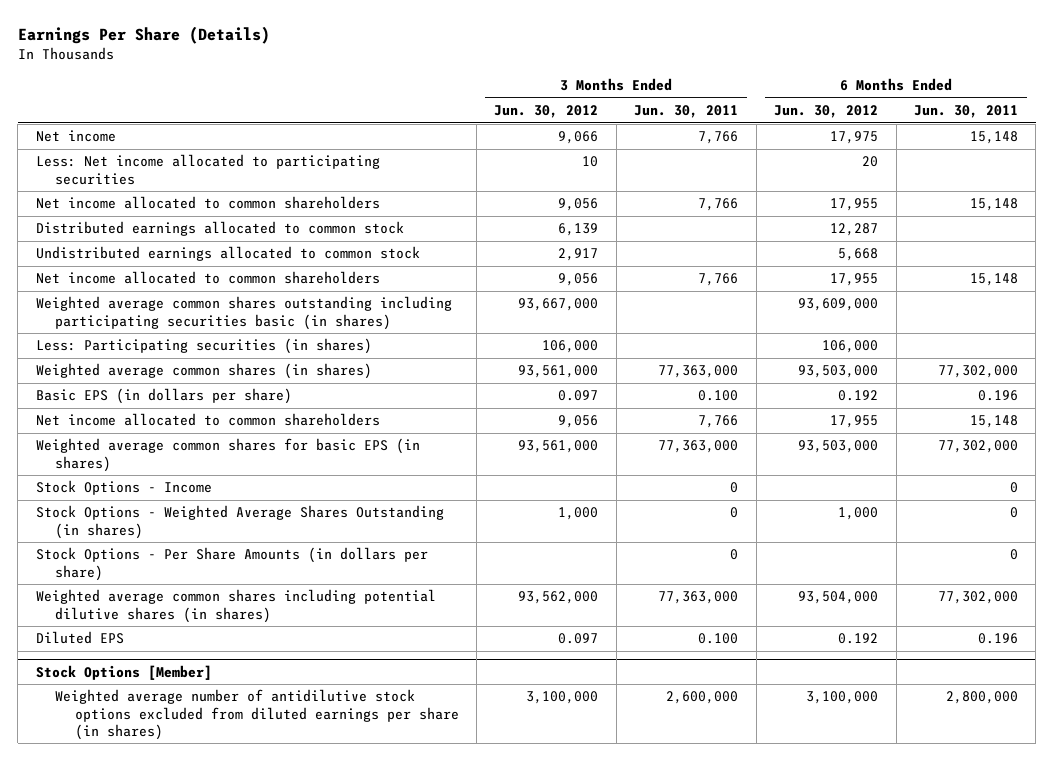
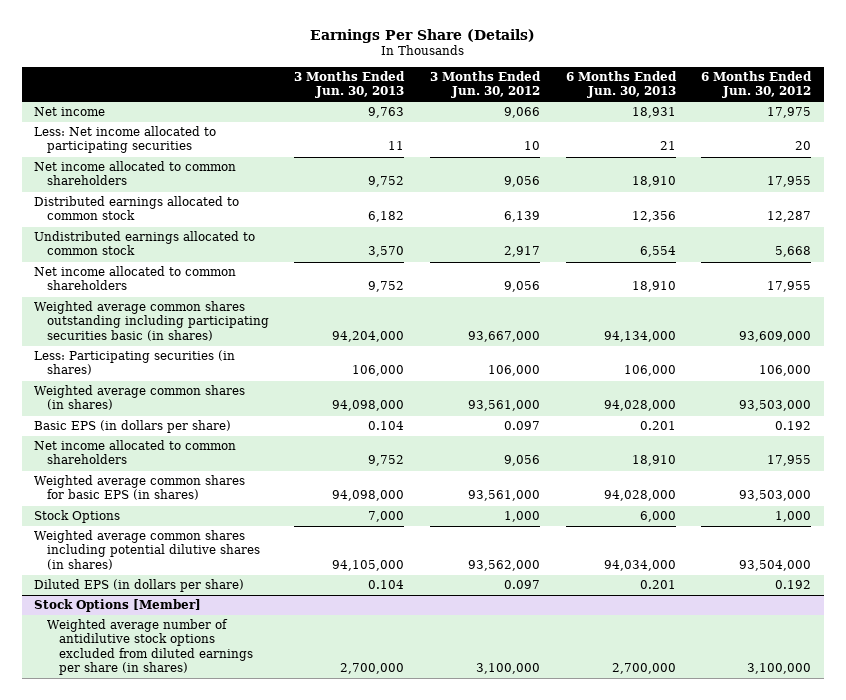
- | 3 Months Ended Jun. 30, 2012 | 3 Months Ended Jun. 30, 2011 | 6 Months Ended Jun. 30, 2012 | 6 Months Ended Jun. 30, 2011
+ | 3 Months Ended Jun. 30, 2013 | 3 Months Ended Jun. 30, 2012 | 6 Months Ended Jun. 30, 2013 | 6 Months Ended Jun. 30, 2012
- Stock Options - Income | | 0 | | 0
- Stock Options - Weighted Average Shares Outstanding (in shares) | 1,000 | 0 | 1,000 | 0
- Stock Options - Per Share Amounts (in dollars per share) | | 0 | | 0
+ Stock Options | 7,000 | 1,000 | 6,000 | 1,000
- Diluted EPS | 0.097 | 0.100 | 0.192 | 0.196
+ Diluted EPS (in dollars per share) | 0.104 | 0.097 | 0.201 | 0.192

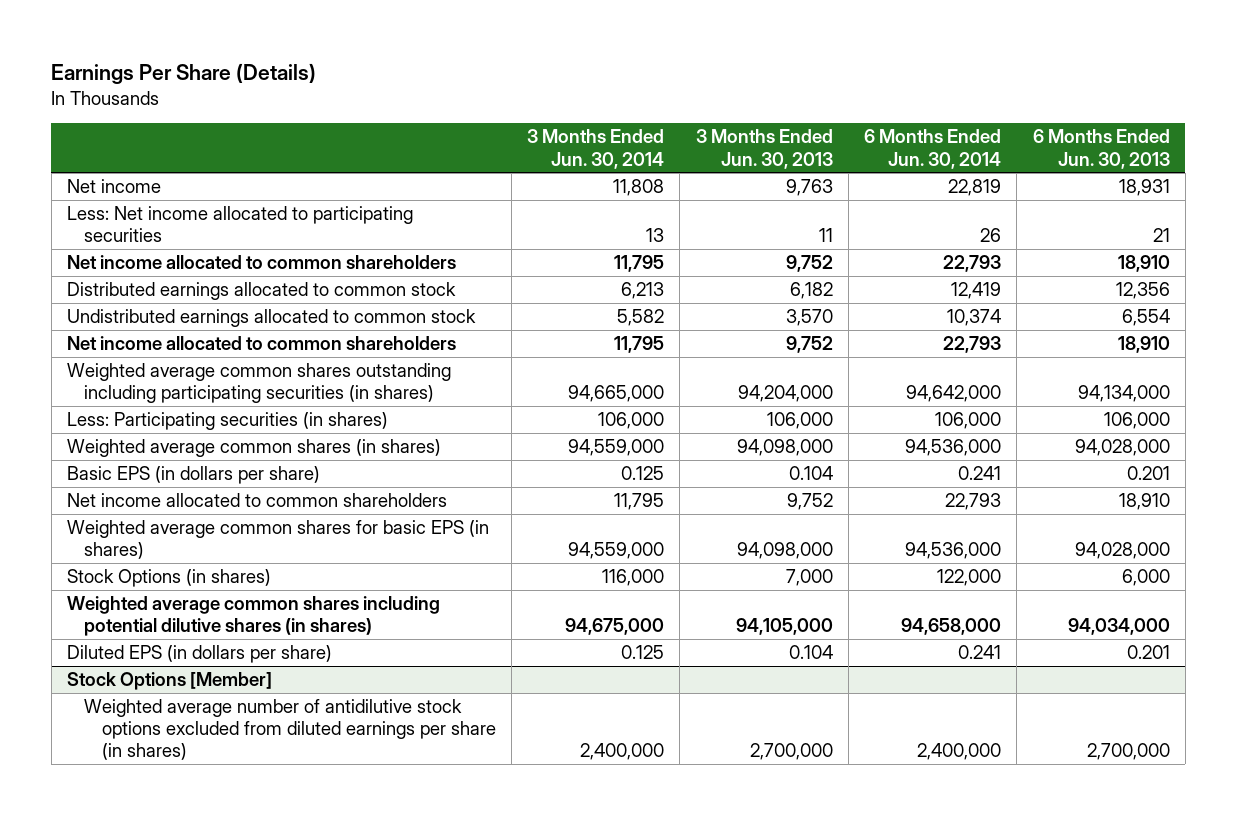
- | 3 Months Ended Jun. 30, 2013 | 3 Months Ended Jun. 30, 2012 | 6 Months Ended Jun. 30, 2013 | 6 Months Ended Jun. 30, 2012
+ | 3 Months Ended Jun. 30, 2014 | 3 Months Ended Jun. 30, 2013 | 6 Months Ended Jun. 30, 2014 | 6 Months Ended Jun. 30, 2013
- Weighted average common shares outstanding including participating securities basic (in shares) | 94,204,000 | 93,667,000 | 94,134,000 | 93,609,000
+ Weighted average common shares outstanding including participating securities (in shares) | 94,665,000 | 94,204,000 | 94,642,000 | 94,134,000
- Stock Options | 7,000 | 1,000 | 6,000 | 1,000
+ Stock Options (in shares) | 116,000 | 7,000 | 122,000 | 6,000

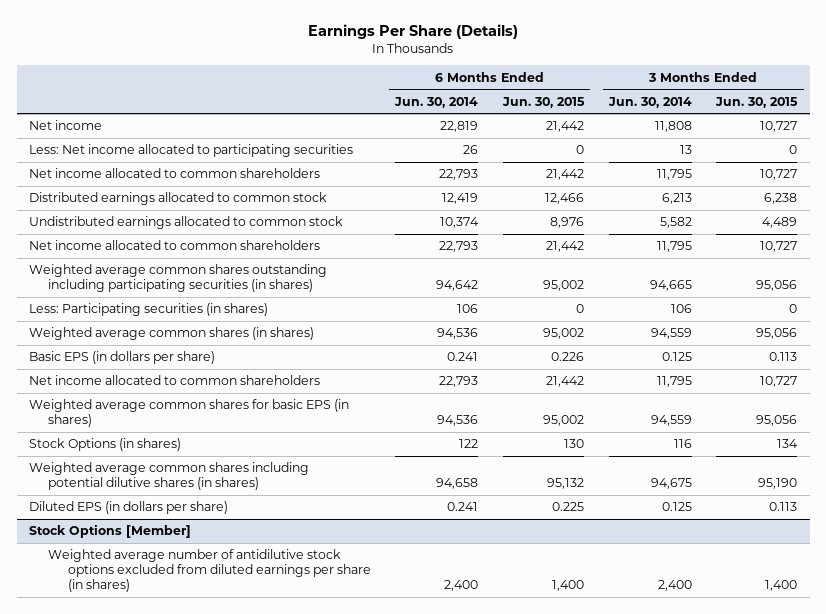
- | 3 Months Ended Jun. 30, 2014 | 3 Months Ended Jun. 30, 2013 | 6 Months Ended Jun. 30, 2014 | 6 Months Ended Jun. 30, 2013
+ | 6 Months Ended Jun. 30, 2014 | 6 Months Ended Jun. 30, 2015 | 3 Months Ended Jun. 30, 2014 | 3 Months Ended Jun. 30, 2015
- Weighted average common shares outstanding including participating securities (in shares) | 94,665,000 | 94,204,000 | 94,642,000 | 94,134,000
- Less: Participating securities (in shares) | 106,000 | 106,000 | 106,000 | 106,000
- Weighted average common shares (in shares) | 94,559,000 | 94,098,000 | 94,536,000 | 94,028,000
+ Weighted average common shares outstanding including participating securities (in shares) | 94,642 | 95,002 | 94,665 | 95,056
+ Less: Participating securities (in shares) | 106 | 0 | 106 | 0
+ Weighted average common shares (in shares) | 94,536 | 95,002 | 94,559 | 95,056
- Weighted average common shares for basic EPS (in shares) | 94,559,000 | 94,098,000 | 94,536,000 | 94,028,000
- Stock Options (in shares) | 116,000 | 7,000 | 122,000 | 6,000
- Weighted average common shares including potential dilutive shares (in shares) | 94,675,000 | 94,105,000 | 94,658,000 | 94,034,000
+ Weighted average common shares for basic EPS (in shares) | 94,536 | 95,002 | 94,559 | 95,056
+ Stock Options (in shares) | 122 | 130 | 116 | 134
+ Weighted average common shares including potential dilutive shares (in shares) | 94,658 | 95,132 | 94,675 | 95,190
@ Stock Options [Member]
- Weighted average number of antidilutive stock options excluded from diluted earnings per share (in shares) | 2,400,000 | 2,700,000 | 2,400,000 | 2,700,000
+ Weighted average number of antidilutive stock options excluded from diluted earnings per share (in shares) | 2,400 | 1,400 | 2,400 | 1,400

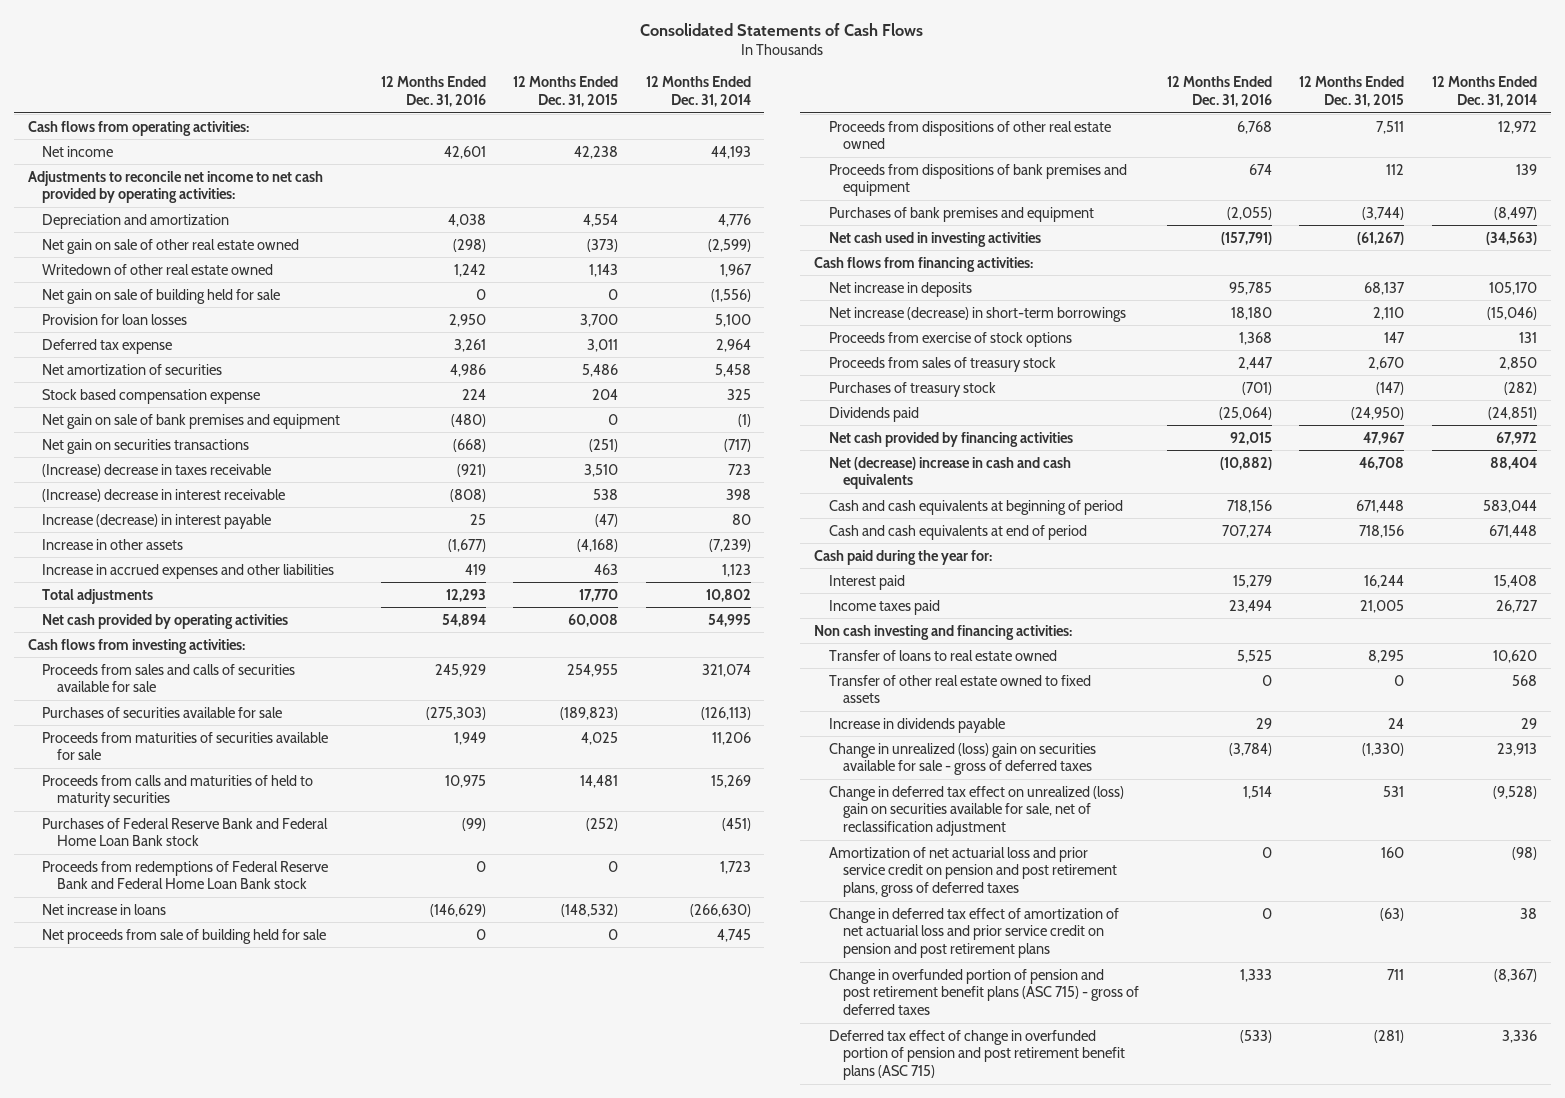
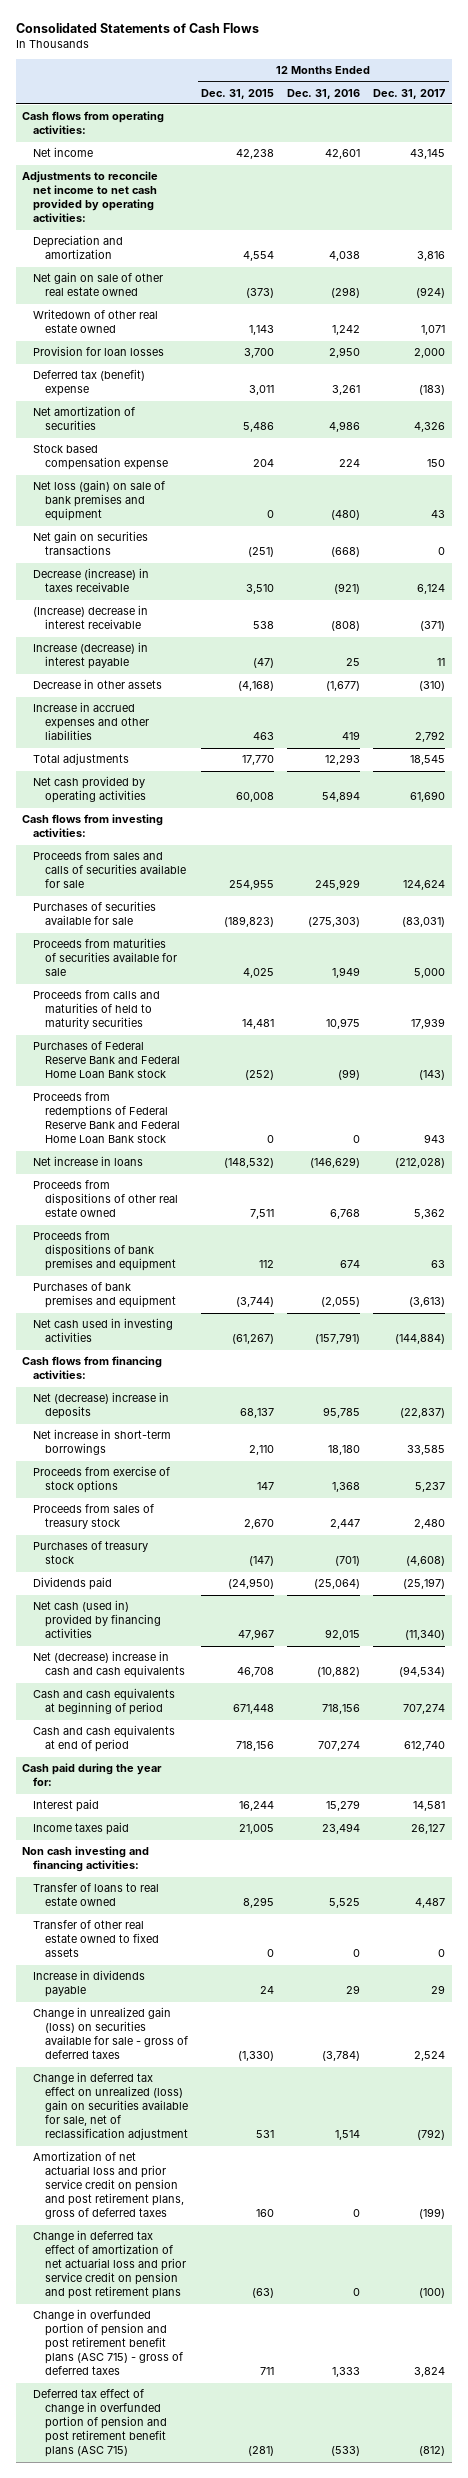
- | 12 Months Ended Dec. 31, 2016 | 12 Months Ended Dec. 31, 2015 | 12 Months Ended Dec. 31, 2014
+ | 12 Months Ended Dec. 31, 2015 | 12 Months Ended Dec. 31, 2016 | 12 Months Ended Dec. 31, 2017
- Net gain on sale of building held for sale | 0 | 0 | (1,556)
- Deferred tax expense | 3,261 | 3,011 | 2,964
+ Deferred tax (benefit) expense | 3,011 | 3,261 | (183)
- Net gain on sale of bank premises and equipment | (480) | 0 | (1)
+ Net loss (gain) on sale of bank premises and equipment | 0 | (480) | 43
- (Increase) decrease in taxes receivable | (921) | 3,510 | 723
+ Decrease (increase) in taxes receivable | 3,510 | (921) | 6,124
- Increase in other assets | (1,677) | (4,168) | (7,239)
+ Decrease in other assets | (4,168) | (1,677) | (310)
- Net proceeds from sale of building held for sale | 0 | 0 | 4,745
- Net increase in deposits | 95,785 | 68,137 | 105,170
- Net increase (decrease) in short-term borrowings | 18,180 | 2,110 | (15,046)
+ Net (decrease) increase in deposits | 68,137 | 95,785 | (22,837)
+ Net increase in short-term borrowings | 2,110 | 18,180 | 33,585
- Net cash provided by financing activities | 92,015 | 47,967 | 67,972
+ Net cash (used in) provided by financing activities | 47,967 | 92,015 | (11,340)
- Change in unrealized (loss) gain on securities available for sale - gross of deferred taxes | (3,784) | (1,330) | 23,913
+ Change in unrealized gain (loss) on securities available for sale - gross of deferred taxes | (1,330) | (3,784) | 2,524

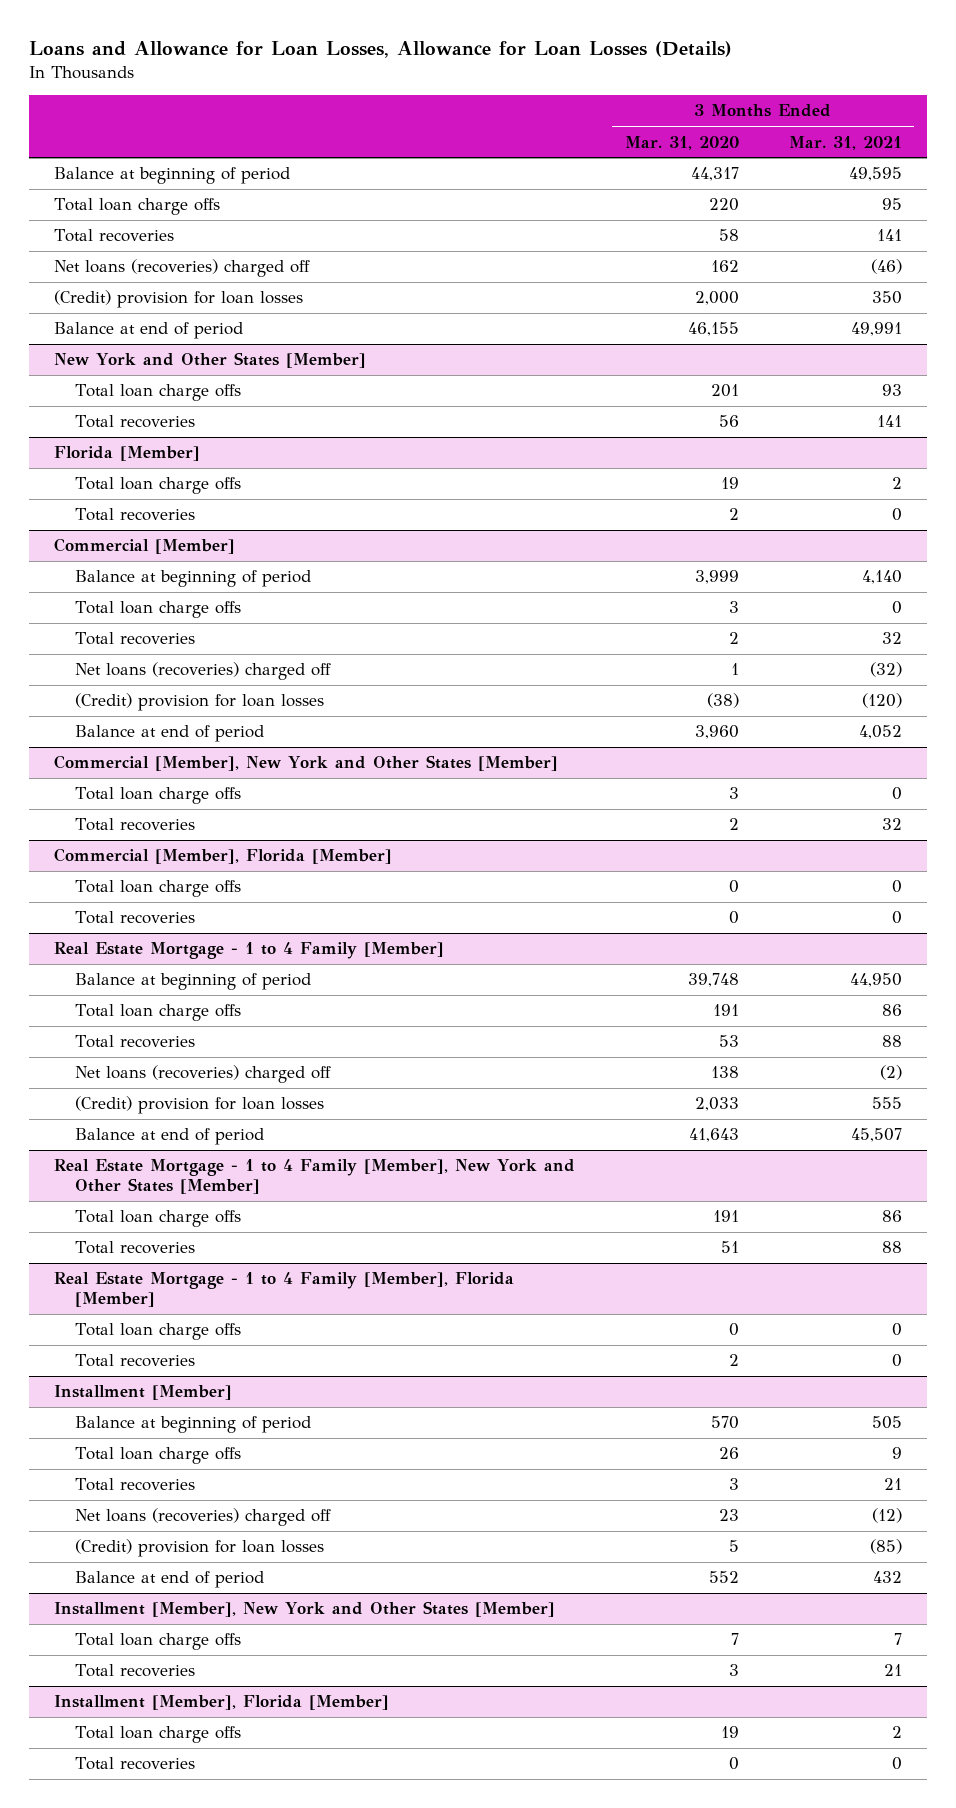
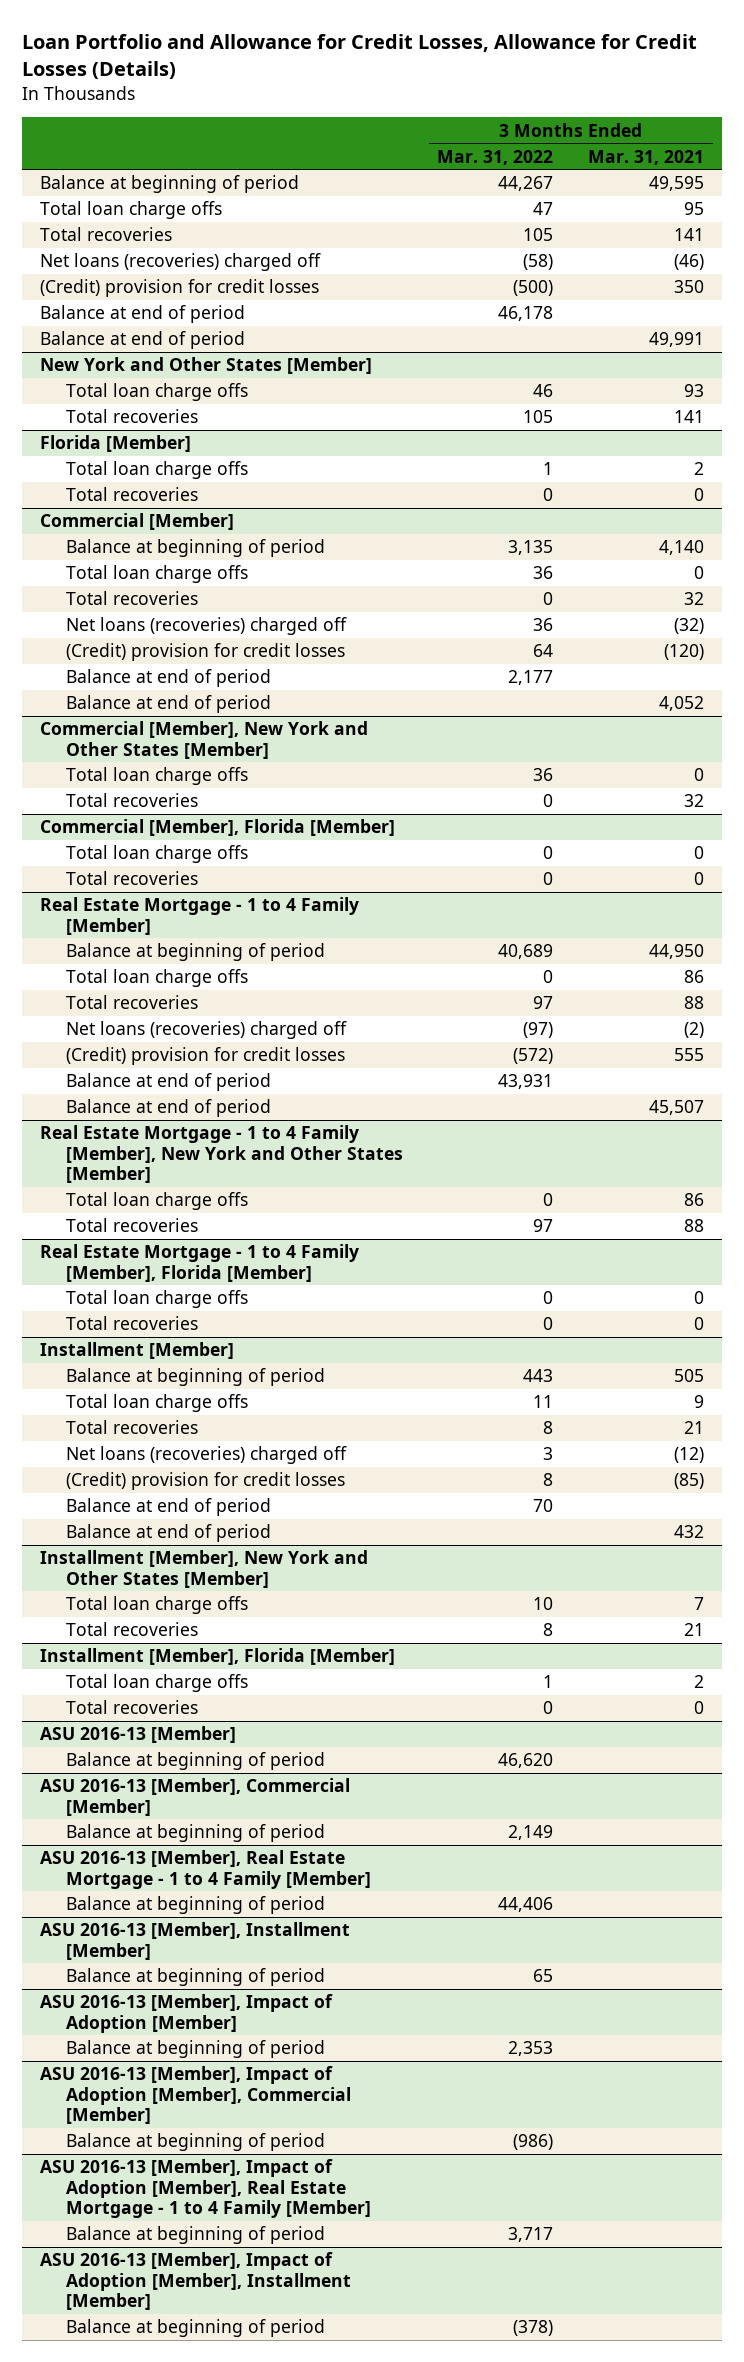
- Loans and Allowance for Loan Losses, Allowance for Loan Losses (Details)
+ Loan Portfolio and Allowance for Credit Losses, Allowance for Credit Losses (Details)
- | 3 Months Ended Mar. 31, 2020 | 3 Months Ended Mar. 31, 2021
+ | 3 Months Ended Mar. 31, 2022 | 3 Months Ended Mar. 31, 2021
- (Credit) provision for loan losses | 2,000 | 350
+ (Credit) provision for credit losses | (500) | 350
+ Balance at end of period | 46,178 |
@ Commercial [Member]
- (Credit) provision for loan losses | (38) | (120)
+ (Credit) provision for credit losses | 64 | (120)
+ Balance at end of period | 2,177 |
@ Real Estate Mortgage - 1 to 4 Family [Member]
- (Credit) provision for loan losses | 2,033 | 555
+ (Credit) provision for credit losses | (572) | 555
+ Balance at end of period | 43,931 |
@ Installment [Member]
- (Credit) provision for loan losses | 5 | (85)
+ (Credit) provision for credit losses | 8 | (85)
+ Balance at end of period | 70 |
+ ASU 2016-13 [Member]
+ Balance at beginning of period | 46,620 |
+ ASU 2016-13 [Member], Commercial [Member]
+ Balance at beginning of period | 2,149 |
+ ASU 2016-13 [Member], Real Estate Mortgage - 1 to 4 Family [Member]
+ Balance at beginning of period | 44,406 |
+ ASU 2016-13 [Member], Installment [Member]
+ Balance at beginning of period | 65 |
+ ASU 2016-13 [Member], Impact of Adoption [Member]
+ Balance at beginning of period | 2,353 |
+ ASU 2016-13 [Member], Impact of Adoption [Member], Commercial [Member]
+ Balance at beginning of period | (986) |
+ ASU 2016-13 [Member], Impact of Adoption [Member], Real Estate Mortgage - 1 to 4 Family [Member]
+ Balance at beginning of period | 3,717 |
+ ASU 2016-13 [Member], Impact of Adoption [Member], Installment [Member]
+ Balance at beginning of period | (378) |

